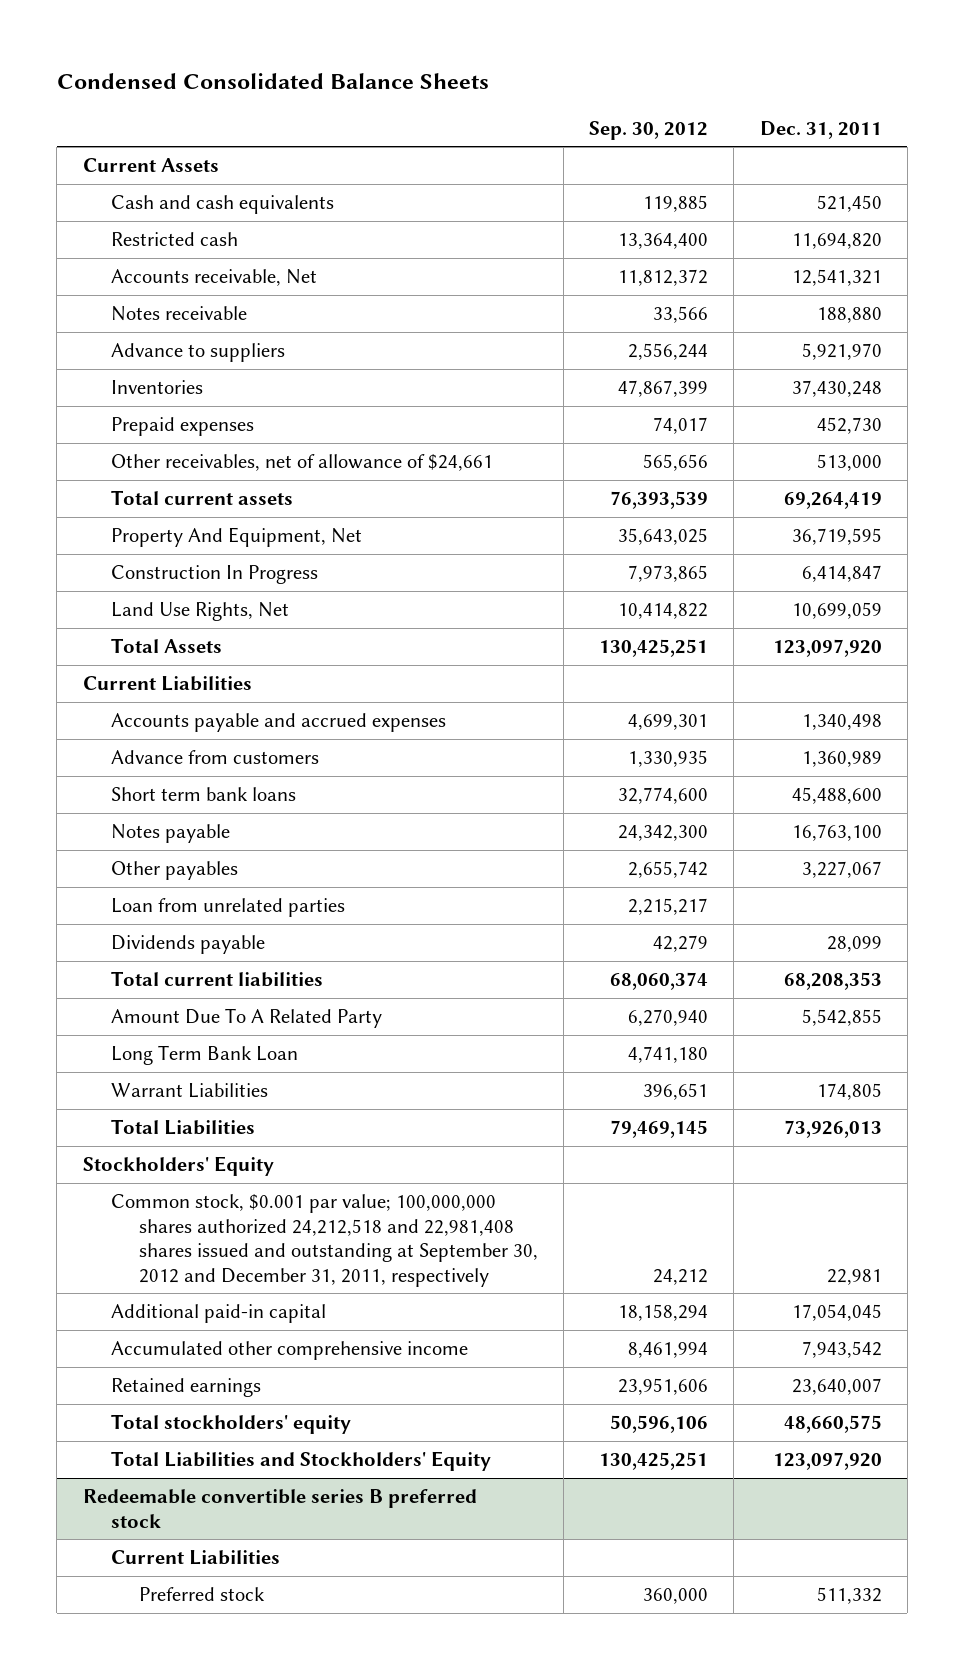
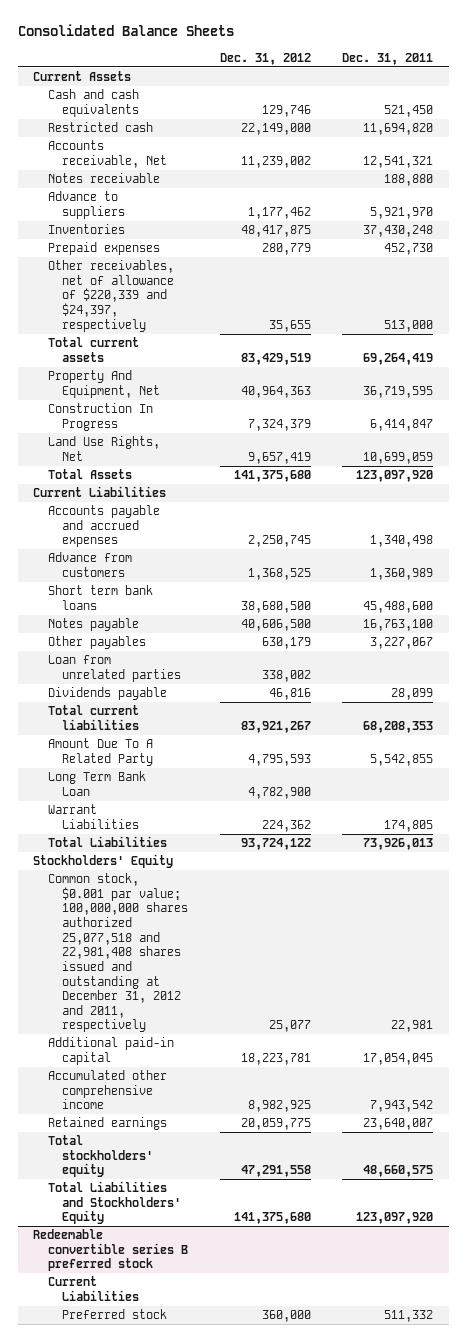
- Condensed Consolidated Balance Sheets
+ Consolidated Balance Sheets
- | Sep. 30, 2012 | Dec. 31, 2011
+ | Dec. 31, 2012 | Dec. 31, 2011
- Other receivables, net of allowance of $24,661 | 565,656 | 513,000
+ Other receivables, net of allowance of $220,339 and $24,397, respectively | 35,655 | 513,000
- Common stock, $0.001 par value; 100,000,000 shares authorized 24,212,518 and 22,981,408 shares issued and outstanding at September 30, 2012 and December 31, 2011, respectively | 24,212 | 22,981
+ Common stock, $0.001 par value; 100,000,000 shares authorized 25,077,518 and 22,981,408 shares issued and outstanding at December 31, 2012 and 2011, respectively | 25,077 | 22,981

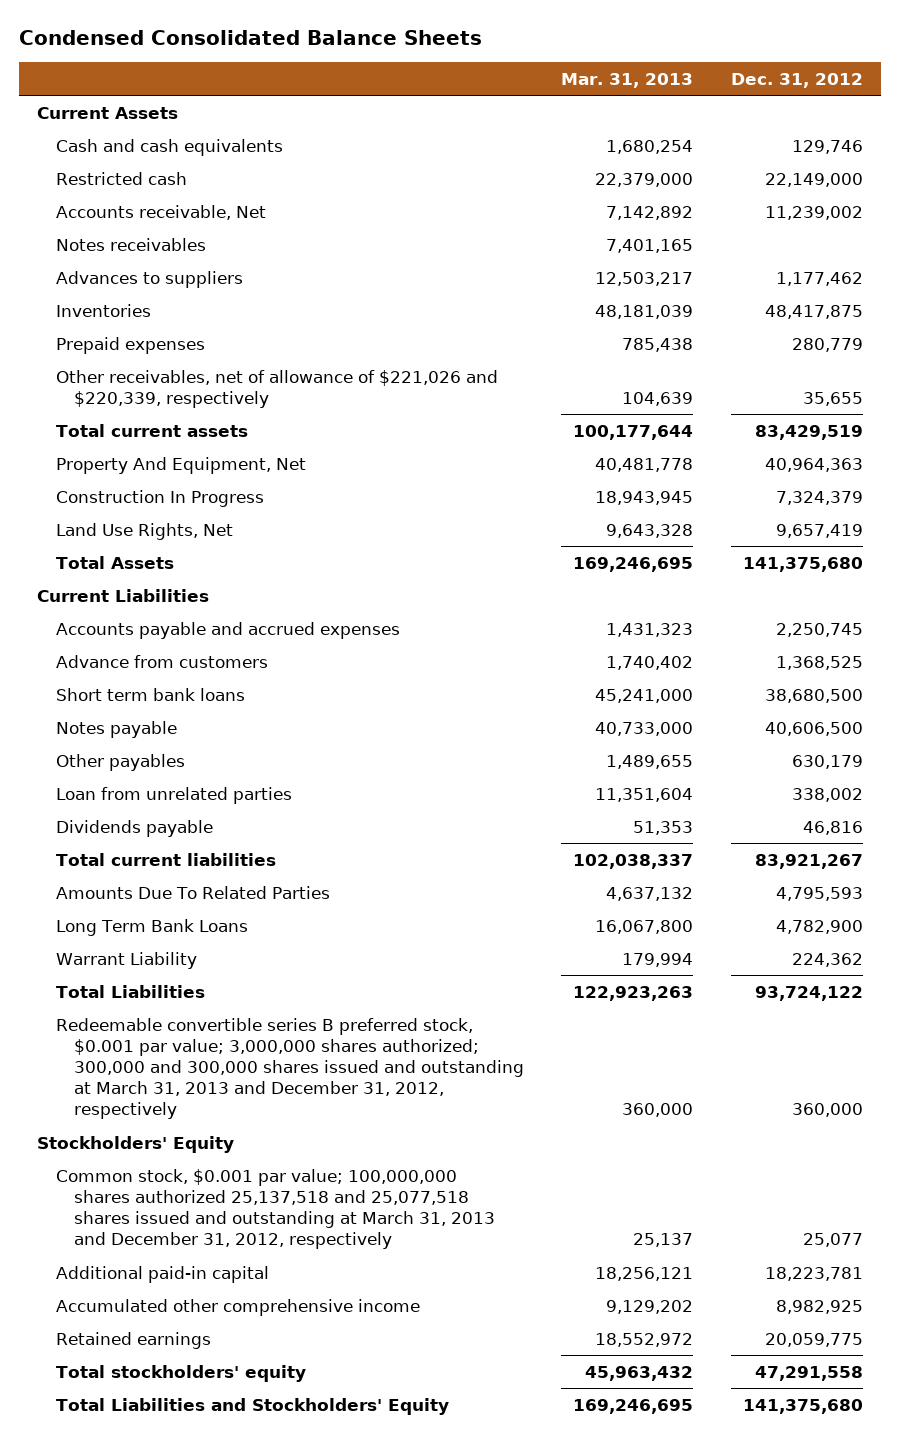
- Consolidated Balance Sheets
+ Condensed Consolidated Balance Sheets
- | Dec. 31, 2012 | Dec. 31, 2011
+ | Mar. 31, 2013 | Dec. 31, 2012
- Notes receivable | | 188,880
- Advance to suppliers | 1,177,462 | 5,921,970
+ Notes receivables | 7,401,165 |
+ Advances to suppliers | 12,503,217 | 1,177,462
- Other receivables, net of allowance of $220,339 and $24,397, respectively | 35,655 | 513,000
+ Other receivables, net of allowance of $221,026 and $220,339, respectively | 104,639 | 35,655
- Amount Due To A Related Party | 4,795,593 | 5,542,855
- Long Term Bank Loan | 4,782,900 |
- Warrant Liabilities | 224,362 | 174,805
+ Amounts Due To Related Parties | 4,637,132 | 4,795,593
+ Long Term Bank Loans | 16,067,800 | 4,782,900
+ Warrant Liability | 179,994 | 224,362
+ Redeemable convertible series B preferred stock, $0.001 par value; 3,000,000 shares authorized; 300,000 and 300,000 shares issued and outstanding at March 31, 2013 and December 31, 2012, respectively | 360,000 | 360,000
- Common stock, $0.001 par value; 100,000,000 shares authorized 25,077,518 and 22,981,408 shares issued and outstanding at December 31, 2012 and 2011, respectively | 25,077 | 22,981
+ Common stock, $0.001 par value; 100,000,000 shares authorized 25,137,518 and 25,077,518 shares issued and outstanding at March 31, 2013 and December 31, 2012, respectively | 25,137 | 25,077
- Redeemable convertible series B preferred stock
- Current Liabilities
- Preferred stock | 360,000 | 511,332

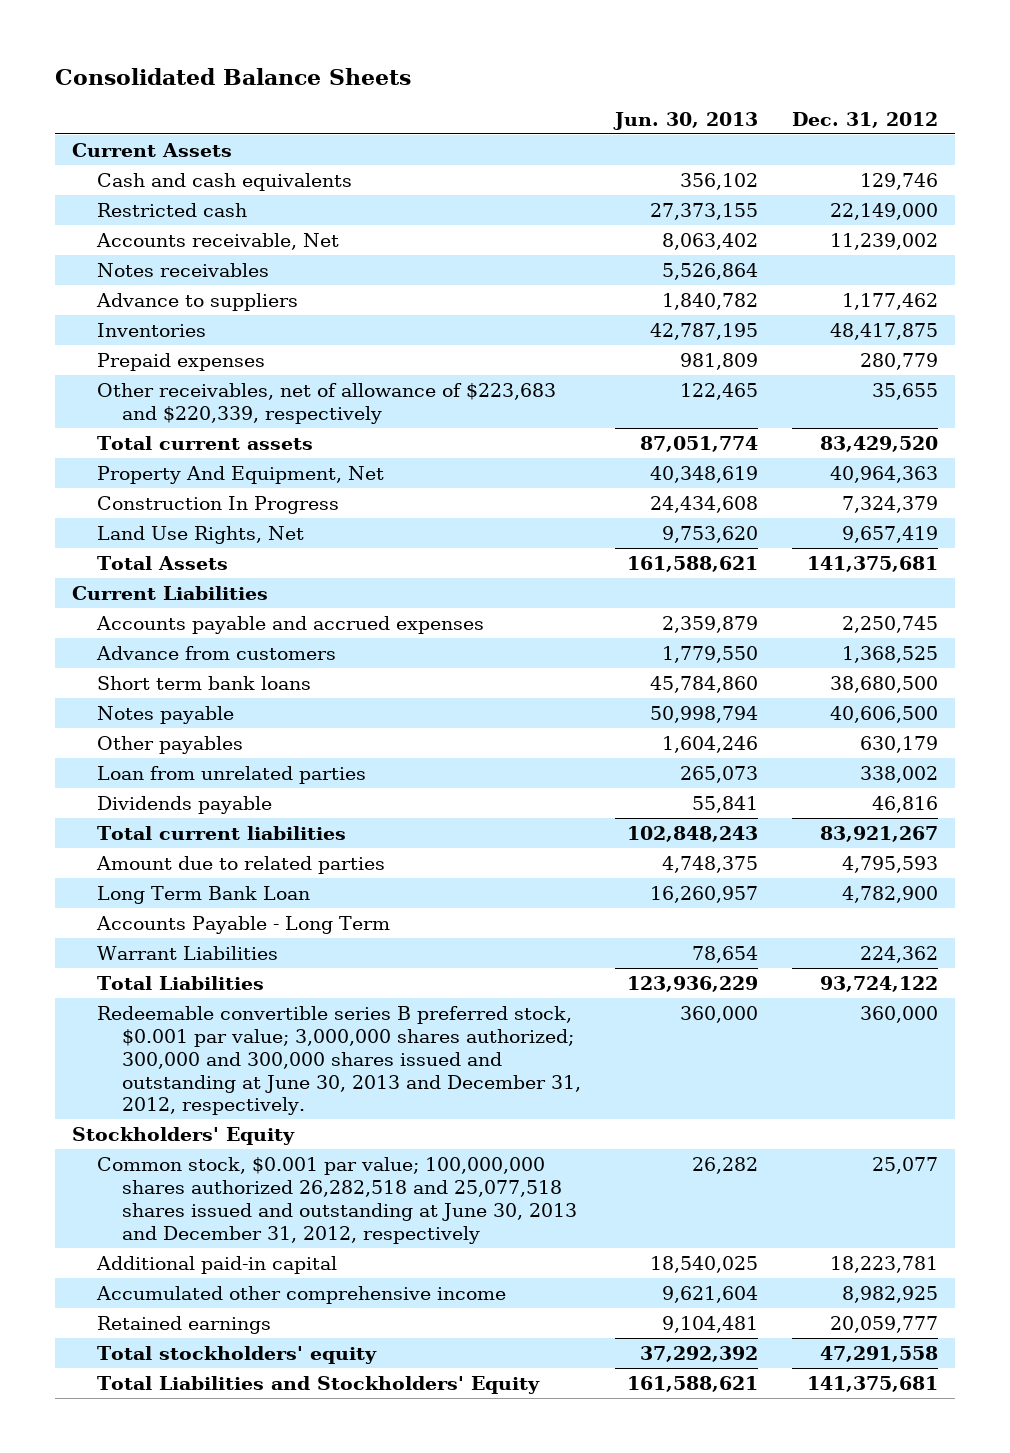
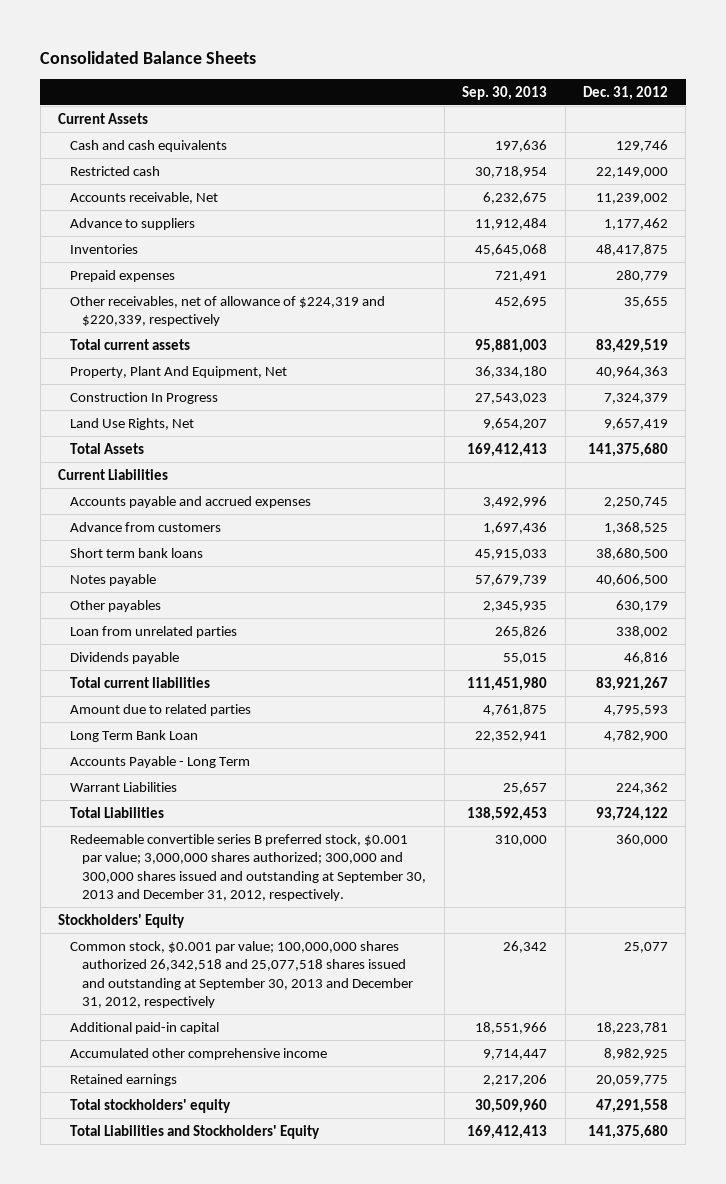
- | Jun. 30, 2013 | Dec. 31, 2012
+ | Sep. 30, 2013 | Dec. 31, 2012
- Notes receivables | 5,526,864 |
- Other receivables, net of allowance of $223,683 and $220,339, respectively | 122,465 | 35,655
- Total current assets | 87,051,774 | 83,429,520
- Property And Equipment, Net | 40,348,619 | 40,964,363
+ Other receivables, net of allowance of $224,319 and $220,339, respectively | 452,695 | 35,655
+ Total current assets | 95,881,003 | 83,429,519
+ Property, Plant And Equipment, Net | 36,334,180 | 40,964,363
- Total Assets | 161,588,621 | 141,375,681
+ Total Assets | 169,412,413 | 141,375,680
- Redeemable convertible series B preferred stock, $0.001 par value; 3,000,000 shares authorized; 300,000 and 300,000 shares issued and outstanding at June 30, 2013 and December 31, 2012, respectively. | 360,000 | 360,000
+ Redeemable convertible series B preferred stock, $0.001 par value; 3,000,000 shares authorized; 300,000 and 300,000 shares issued and outstanding at September 30, 2013 and December 31, 2012, respectively. | 310,000 | 360,000
- Common stock, $0.001 par value; 100,000,000 shares authorized 26,282,518 and 25,077,518 shares issued and outstanding at June 30, 2013 and December 31, 2012, respectively | 26,282 | 25,077
+ Common stock, $0.001 par value; 100,000,000 shares authorized 26,342,518 and 25,077,518 shares issued and outstanding at September 30, 2013 and December 31, 2012, respectively | 26,342 | 25,077
- Retained earnings | 9,104,481 | 20,059,777
+ Retained earnings | 2,217,206 | 20,059,775
- Total Liabilities and Stockholders' Equity | 161,588,621 | 141,375,681
+ Total Liabilities and Stockholders' Equity | 169,412,413 | 141,375,680

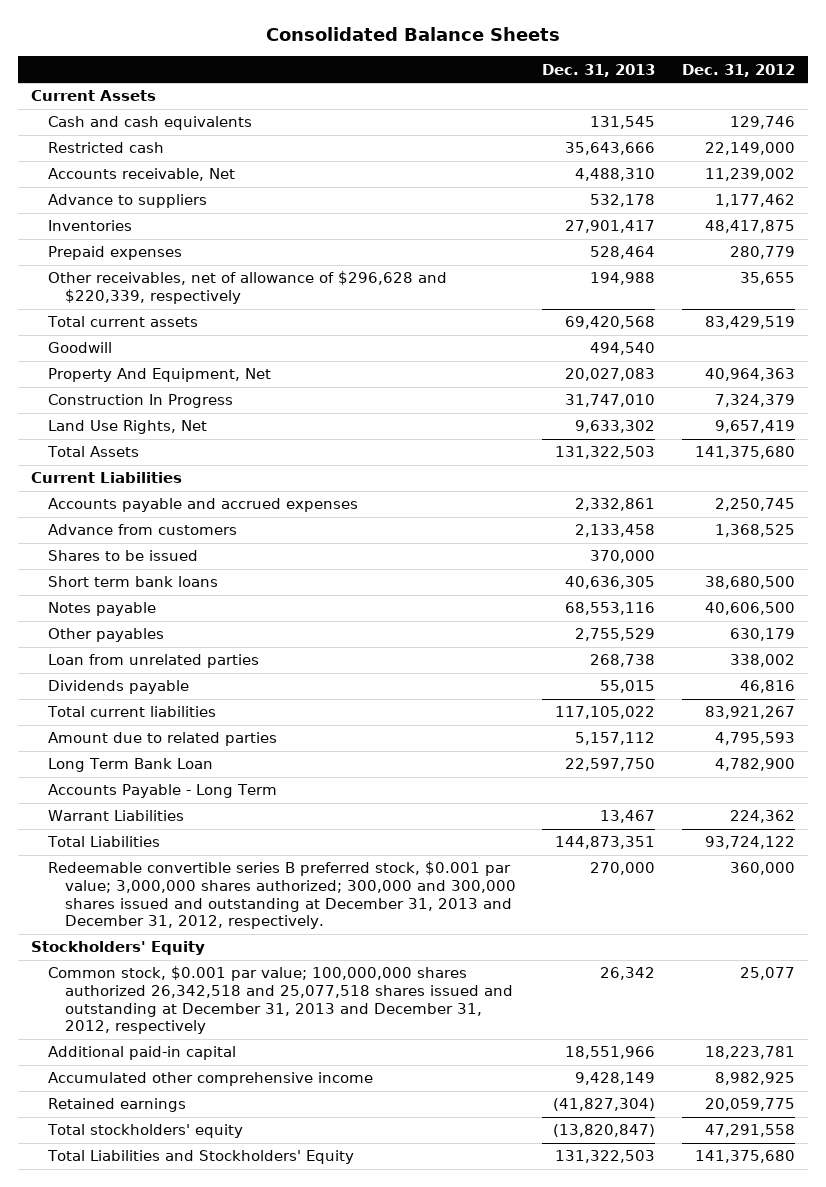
- | Sep. 30, 2013 | Dec. 31, 2012
+ | Dec. 31, 2013 | Dec. 31, 2012
- Other receivables, net of allowance of $224,319 and $220,339, respectively | 452,695 | 35,655
+ Other receivables, net of allowance of $296,628 and $220,339, respectively | 194,988 | 35,655
- Property, Plant And Equipment, Net | 36,334,180 | 40,964,363
+ Goodwill | 494,540 |
+ Property And Equipment, Net | 20,027,083 | 40,964,363
+ Shares to be issued | 370,000 |
- Redeemable convertible series B preferred stock, $0.001 par value; 3,000,000 shares authorized; 300,000 and 300,000 shares issued and outstanding at September 30, 2013 and December 31, 2012, respectively. | 310,000 | 360,000
+ Redeemable convertible series B preferred stock, $0.001 par value; 3,000,000 shares authorized; 300,000 and 300,000 shares issued and outstanding at December 31, 2013 and December 31, 2012, respectively. | 270,000 | 360,000
- Common stock, $0.001 par value; 100,000,000 shares authorized 26,342,518 and 25,077,518 shares issued and outstanding at September 30, 2013 and December 31, 2012, respectively | 26,342 | 25,077
+ Common stock, $0.001 par value; 100,000,000 shares authorized 26,342,518 and 25,077,518 shares issued and outstanding at December 31, 2013 and December 31, 2012, respectively | 26,342 | 25,077

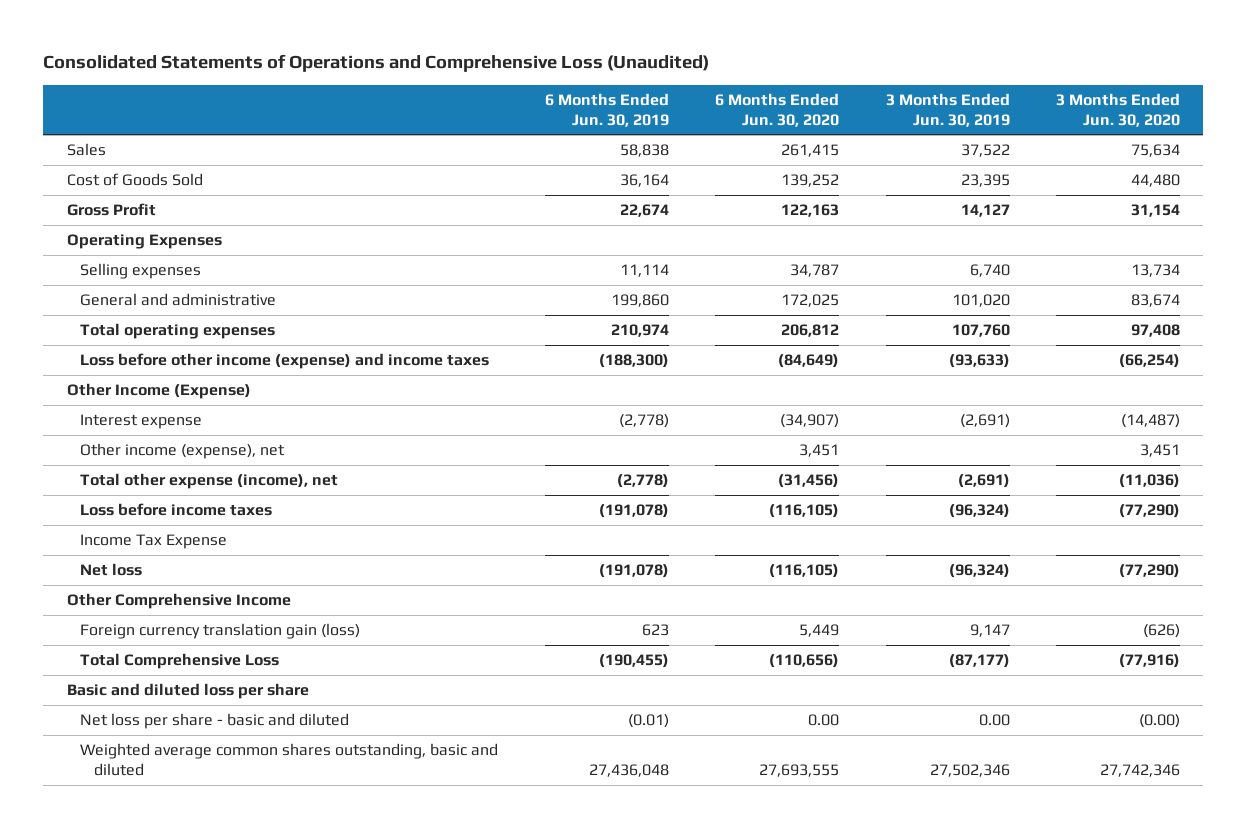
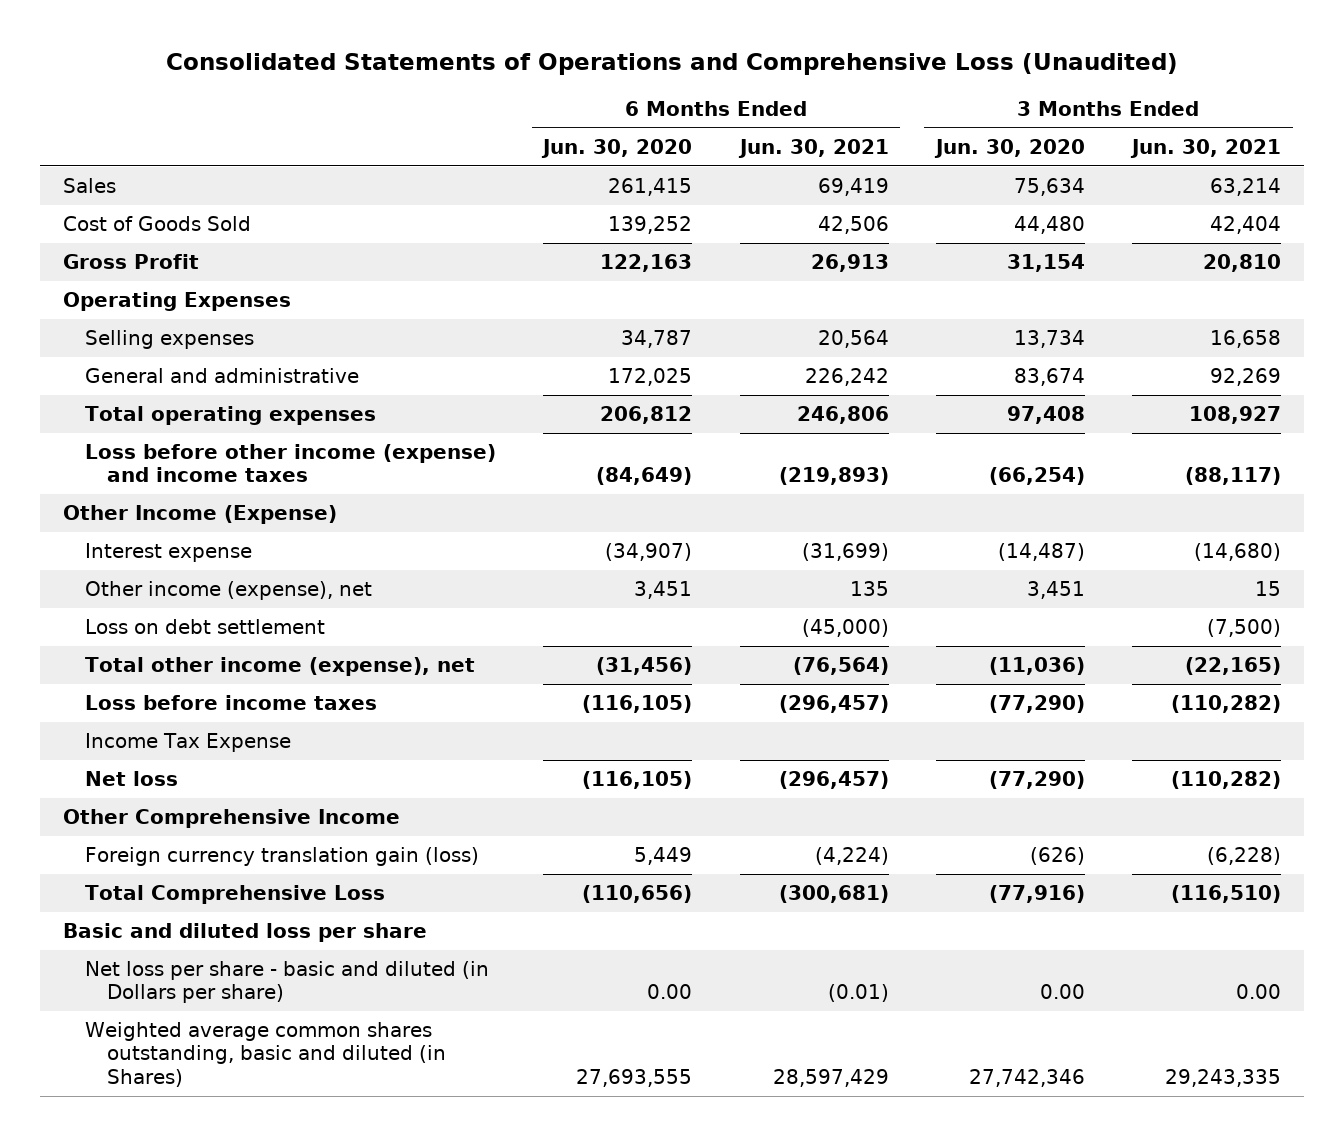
- | 6 Months Ended Jun. 30, 2019 | 6 Months Ended Jun. 30, 2020 | 3 Months Ended Jun. 30, 2019 | 3 Months Ended Jun. 30, 2020
+ | 6 Months Ended Jun. 30, 2020 | 6 Months Ended Jun. 30, 2021 | 3 Months Ended Jun. 30, 2020 | 3 Months Ended Jun. 30, 2021
- Total other expense (income), net | (2,778) | (31,456) | (2,691) | (11,036)
+ Loss on debt settlement | | (45,000) | | (7,500)
+ Total other income (expense), net | (31,456) | (76,564) | (11,036) | (22,165)
- Net loss per share - basic and diluted | (0.01) | 0.00 | 0.00 | (0.00)
- Weighted average common shares outstanding, basic and diluted | 27,436,048 | 27,693,555 | 27,502,346 | 27,742,346
+ Net loss per share - basic and diluted (in Dollars per share) | 0.00 | (0.01) | 0.00 | 0.00
+ Weighted average common shares outstanding, basic and diluted (in Shares) | 27,693,555 | 28,597,429 | 27,742,346 | 29,243,335

